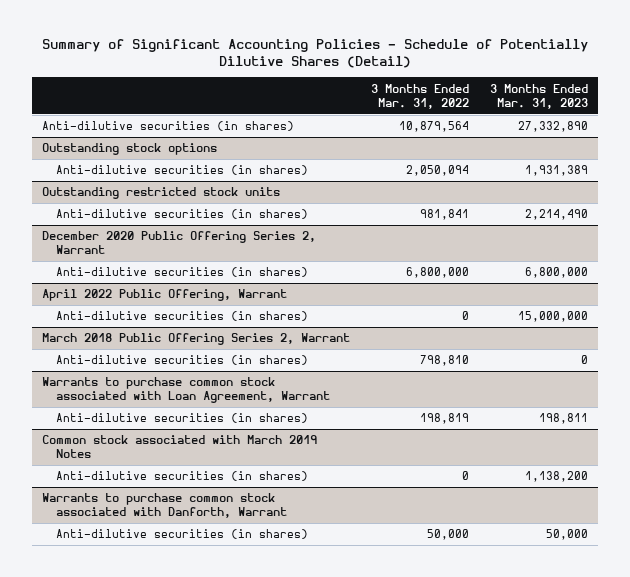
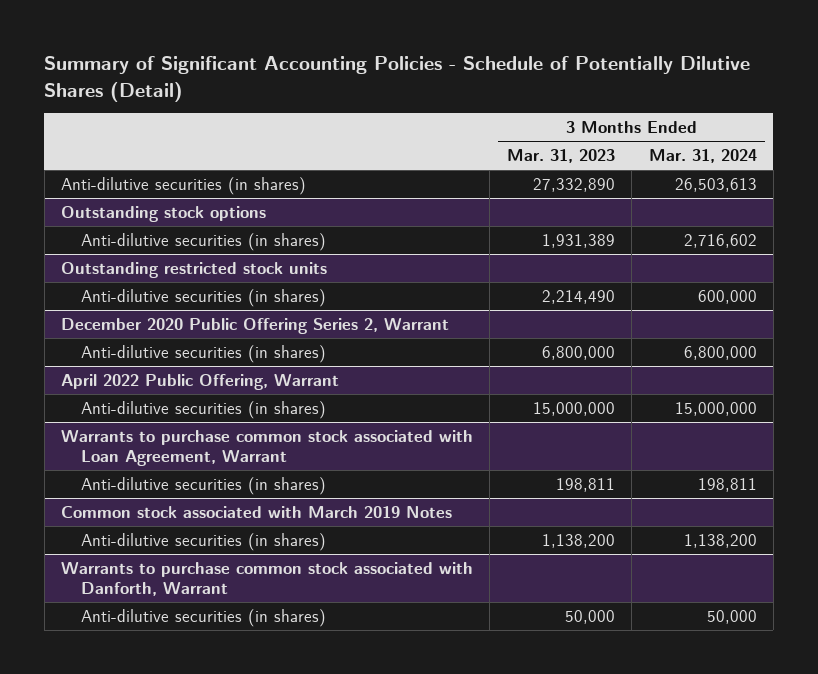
- | 3 Months Ended Mar. 31, 2022 | 3 Months Ended Mar. 31, 2023
+ | 3 Months Ended Mar. 31, 2023 | 3 Months Ended Mar. 31, 2024
- March 2018 Public Offering Series 2, Warrant
- Anti-dilutive securities (in shares) | 798,810 | 0

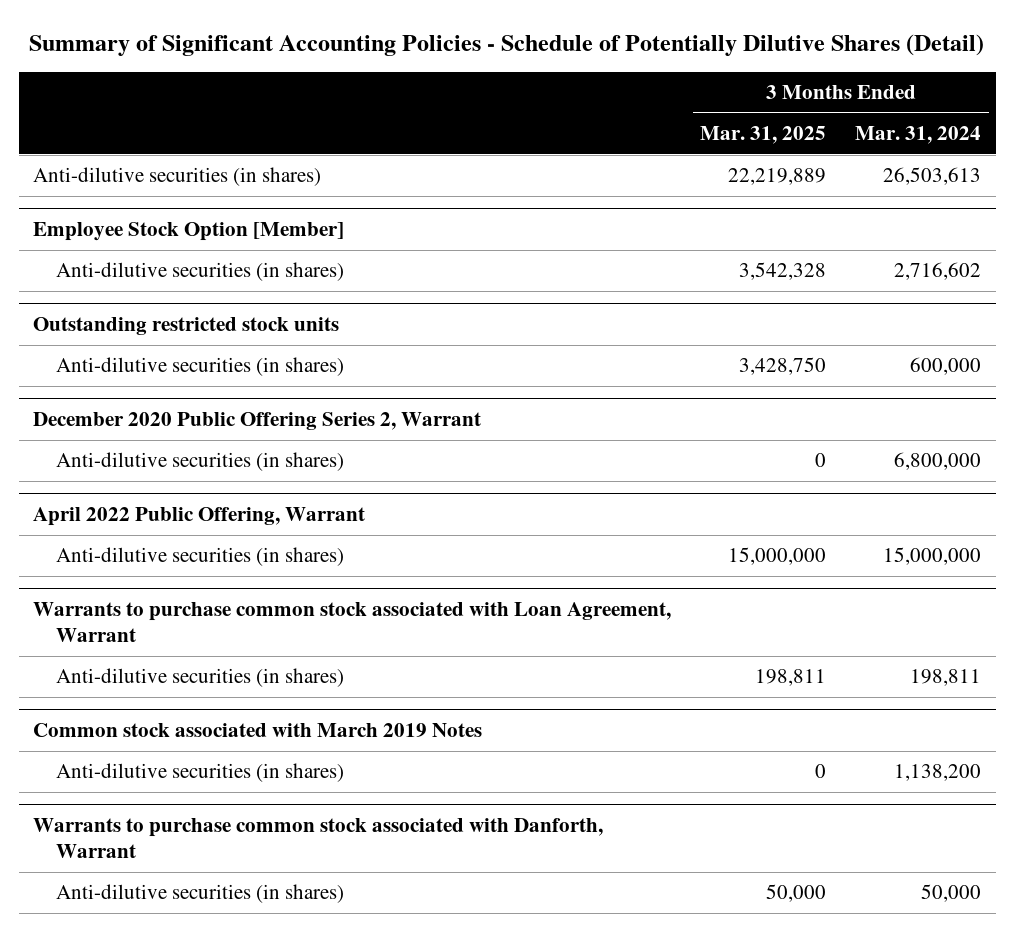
- | 3 Months Ended Mar. 31, 2023 | 3 Months Ended Mar. 31, 2024
+ | 3 Months Ended Mar. 31, 2025 | 3 Months Ended Mar. 31, 2024
- Outstanding stock options
+ Employee Stock Option [Member]

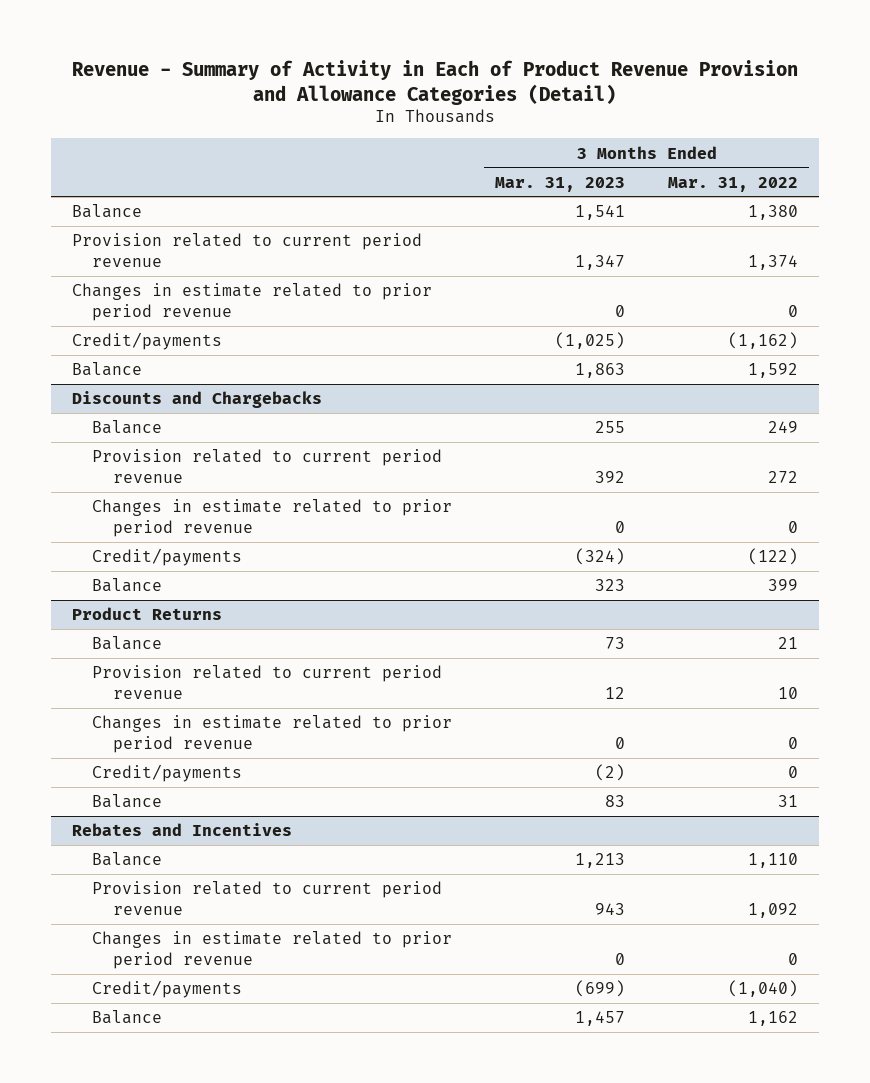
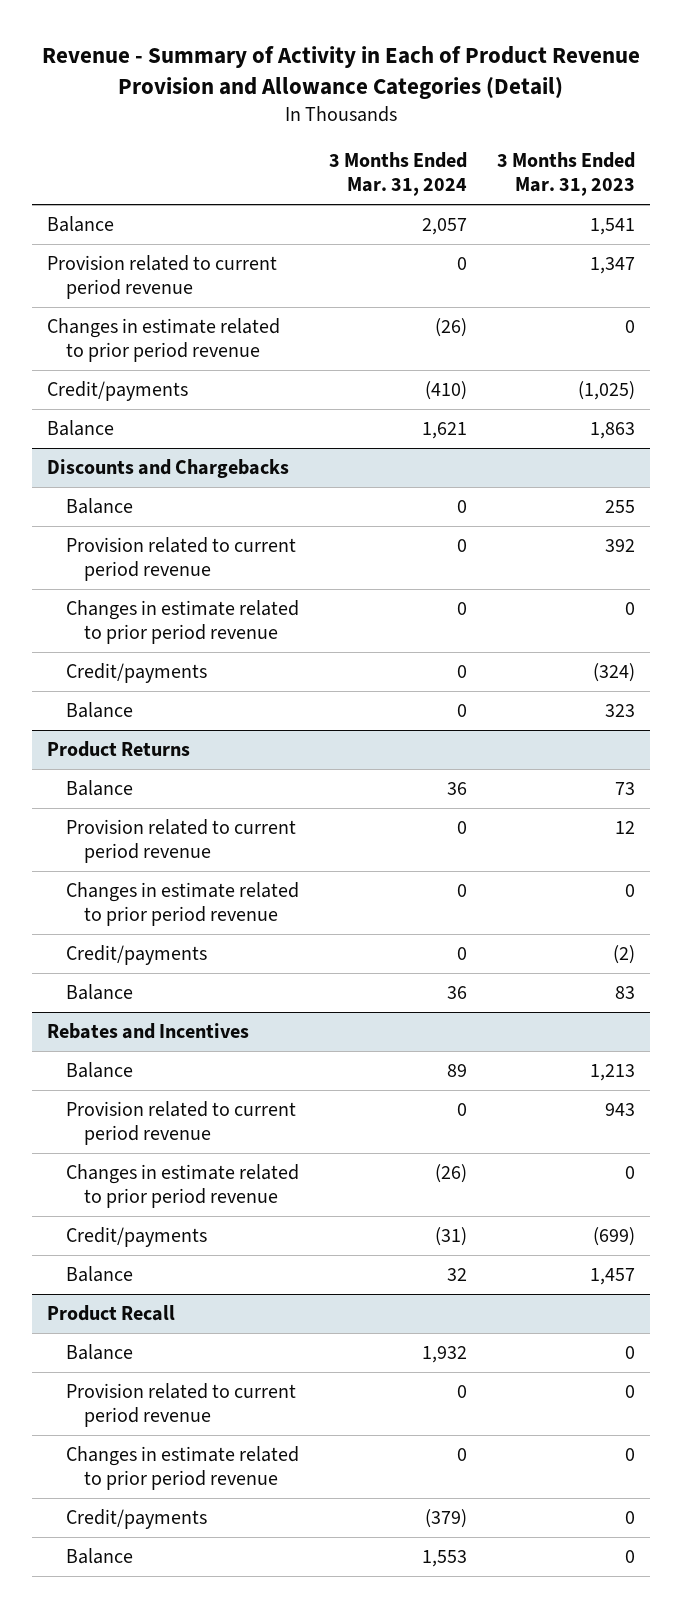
- | 3 Months Ended Mar. 31, 2023 | 3 Months Ended Mar. 31, 2022
+ | 3 Months Ended Mar. 31, 2024 | 3 Months Ended Mar. 31, 2023
+ Product Recall
+ Balance | 1,932 | 0
+ Provision related to current period revenue | 0 | 0
+ Changes in estimate related to prior period revenue | 0 | 0
+ Credit/payments | (379) | 0
+ Balance | 1,553 | 0

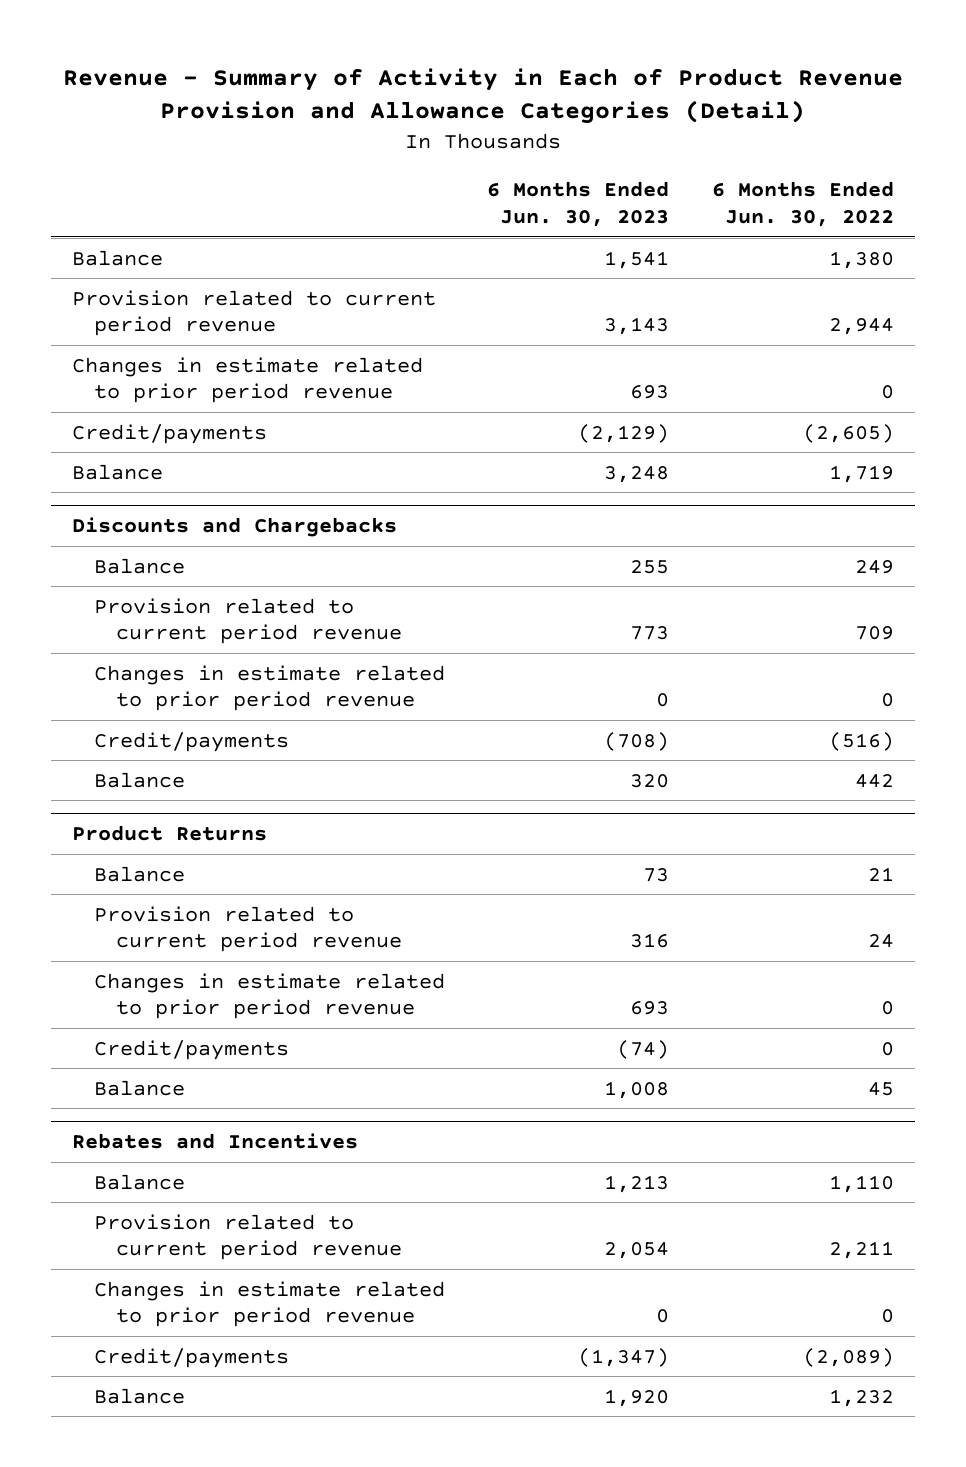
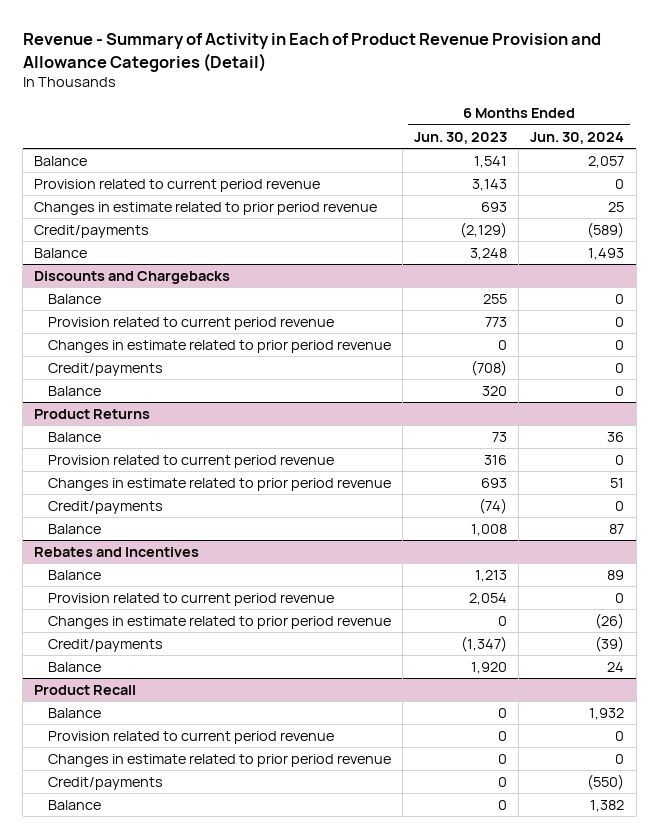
- | 6 Months Ended Jun. 30, 2023 | 6 Months Ended Jun. 30, 2022
+ | 6 Months Ended Jun. 30, 2023 | 6 Months Ended Jun. 30, 2024
+ Product Recall
+ Balance | 0 | 1,932
+ Provision related to current period revenue | 0 | 0
+ Changes in estimate related to prior period revenue | 0 | 0
+ Credit/payments | 0 | (550)
+ Balance | 0 | 1,382

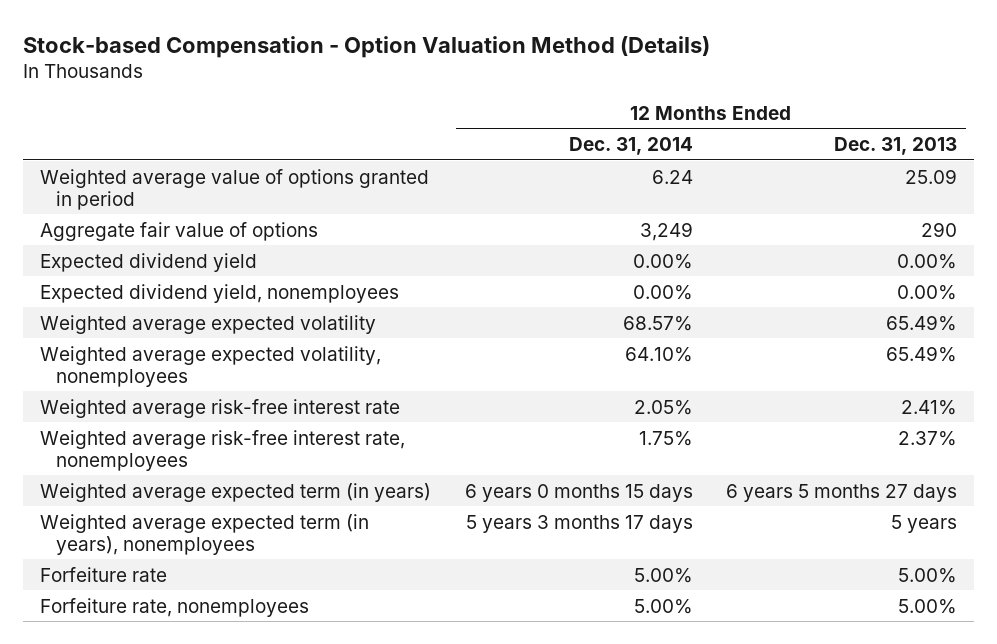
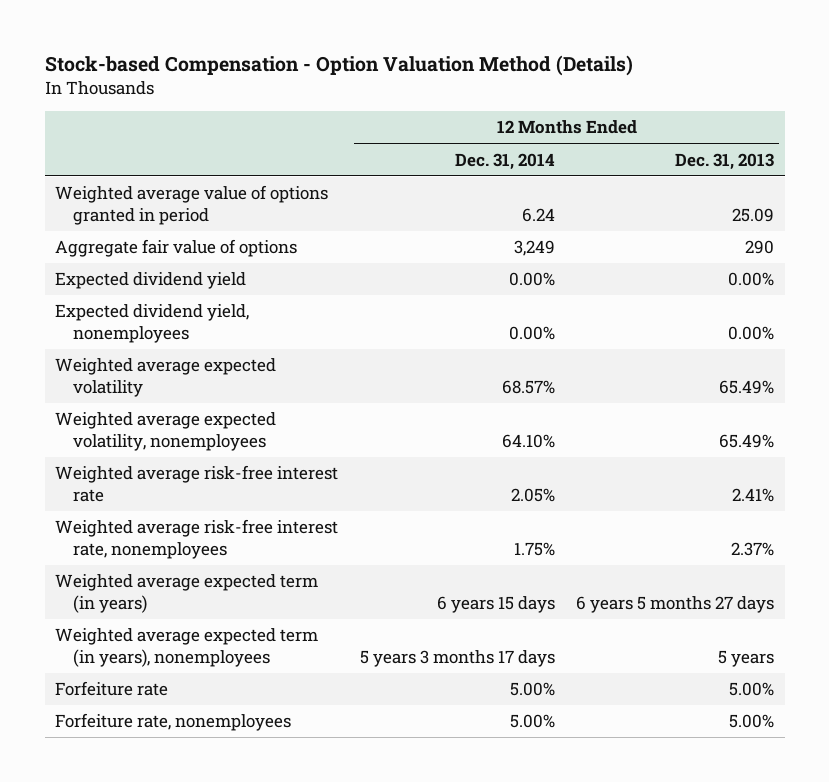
- Weighted average expected term (in years) | 6 years 0 months 15 days | 6 years 5 months 27 days
+ Weighted average expected term (in years) | 6 years 15 days | 6 years 5 months 27 days

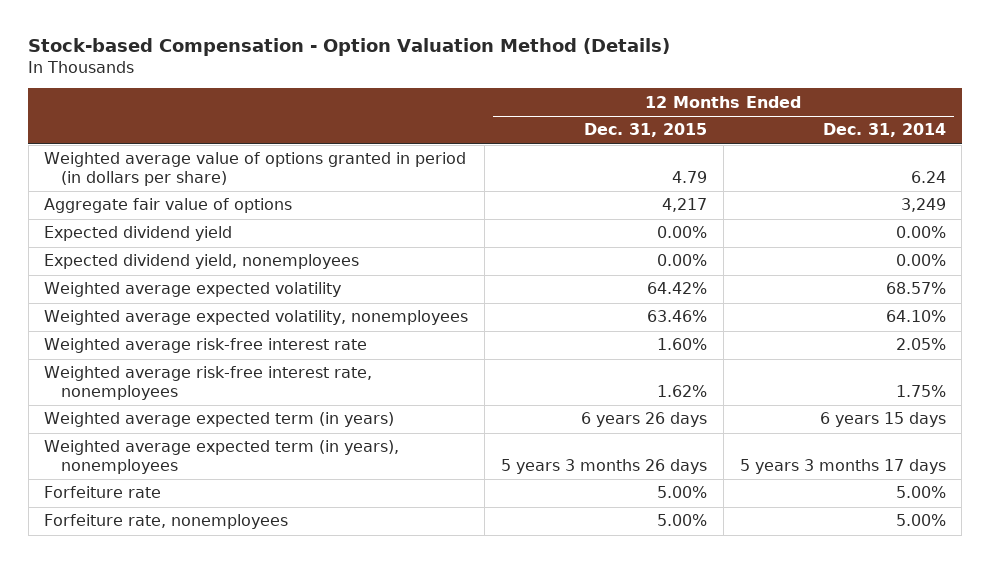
- | 12 Months Ended Dec. 31, 2014 | 12 Months Ended Dec. 31, 2013
+ | 12 Months Ended Dec. 31, 2015 | 12 Months Ended Dec. 31, 2014
- Weighted average value of options granted in period | 6.24 | 25.09
+ Weighted average value of options granted in period (in dollars per share) | 4.79 | 6.24

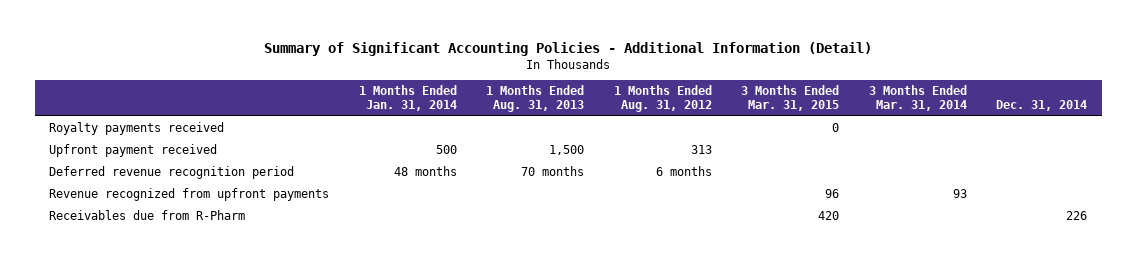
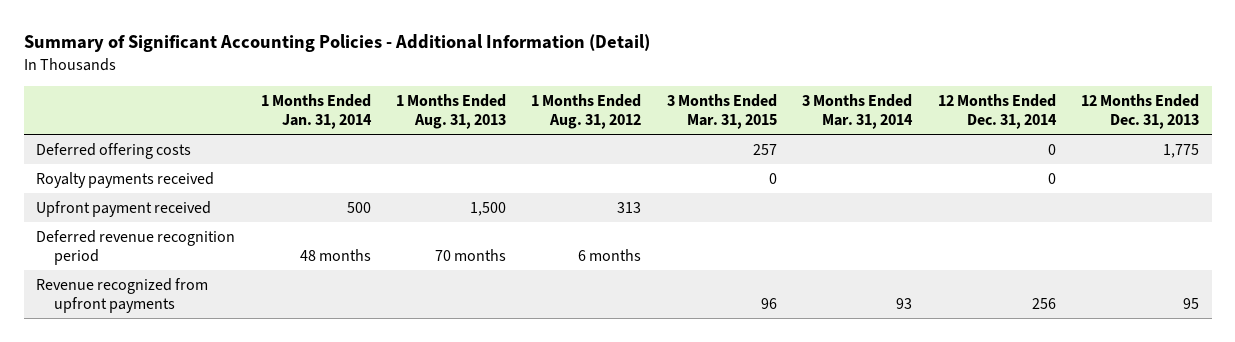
- | 1 Months Ended Jan. 31, 2014 | 1 Months Ended Aug. 31, 2013 | 1 Months Ended Aug. 31, 2012 | 3 Months Ended Mar. 31, 2015 | 3 Months Ended Mar. 31, 2014 | Dec. 31, 2014
+ | 1 Months Ended Jan. 31, 2014 | 1 Months Ended Aug. 31, 2013 | 1 Months Ended Aug. 31, 2012 | 3 Months Ended Mar. 31, 2015 | 3 Months Ended Mar. 31, 2014 | 12 Months Ended Dec. 31, 2014 | 12 Months Ended Dec. 31, 2013
+ Deferred offering costs | | | | 257 | | 0 | 1,775
- Receivables due from R-Pharm | | | | 420 | | 226

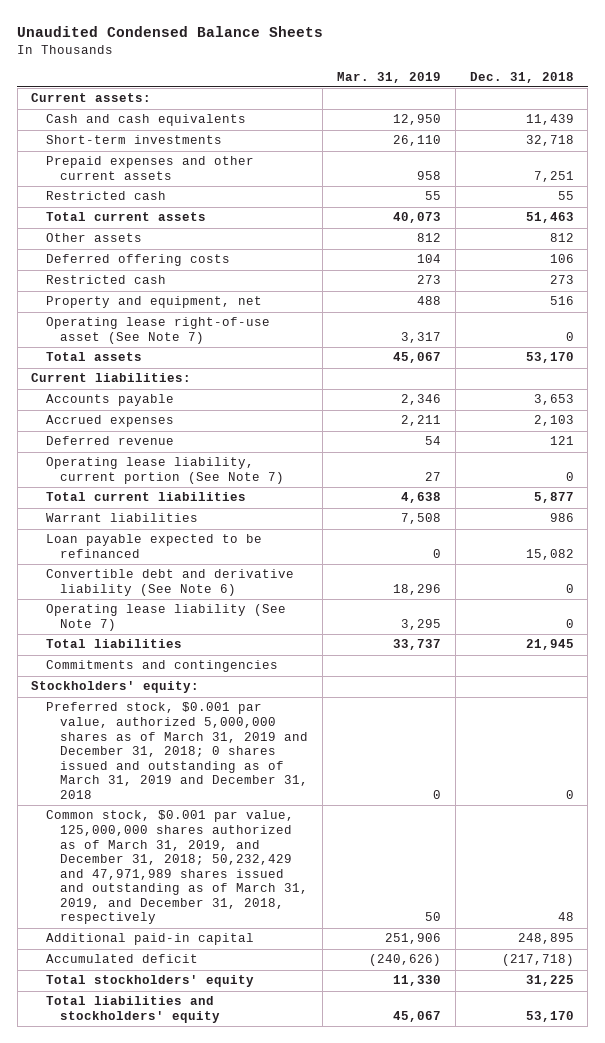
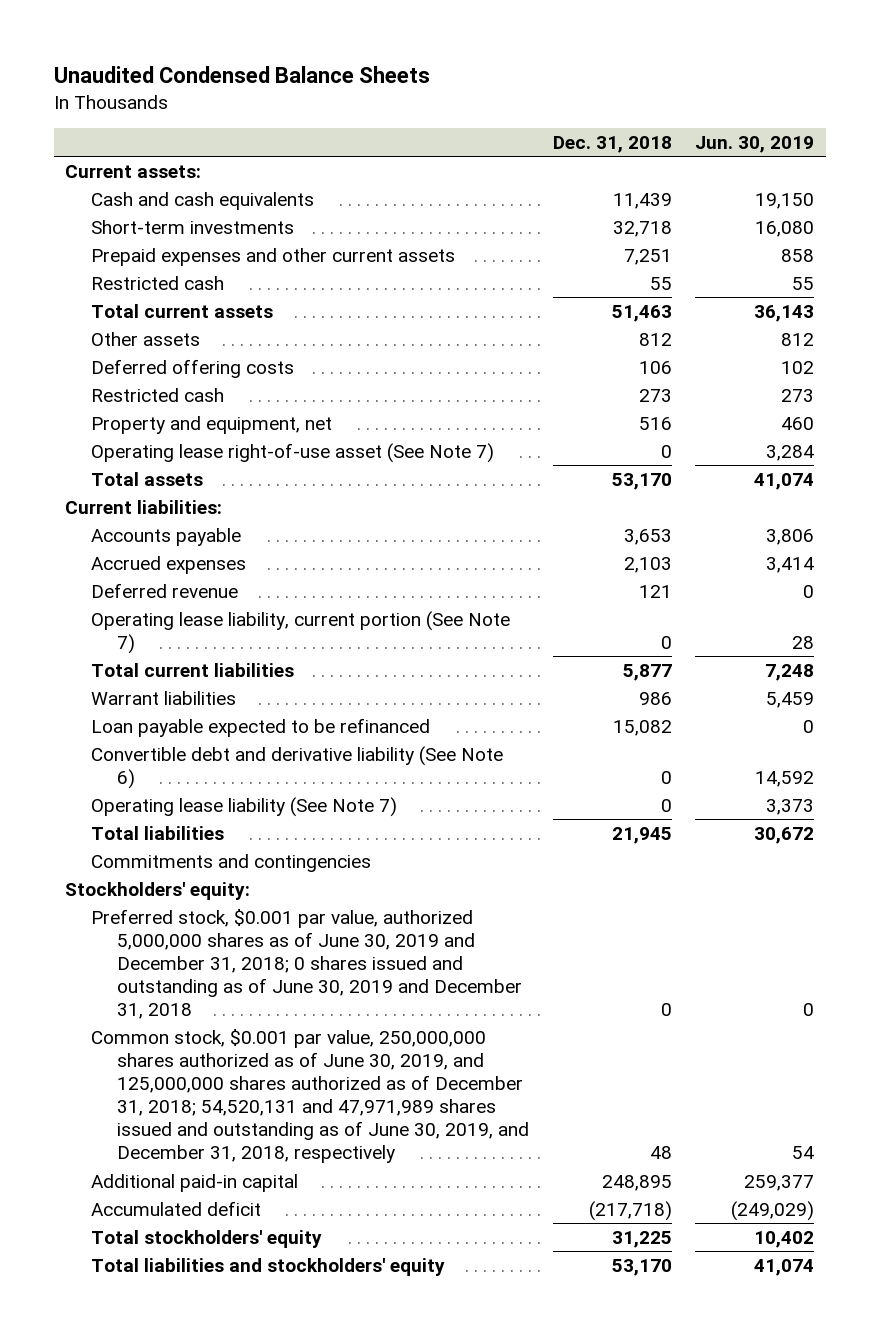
- | Mar. 31, 2019 | Dec. 31, 2018
+ | Dec. 31, 2018 | Jun. 30, 2019
- Preferred stock, $0.001 par value, authorized 5,000,000 shares as of March 31, 2019 and December 31, 2018; 0 shares issued and outstanding as of March 31, 2019 and December 31, 2018 | 0 | 0
- Common stock, $0.001 par value, 125,000,000 shares authorized as of March 31, 2019, and December 31, 2018; 50,232,429 and 47,971,989 shares issued and outstanding as of March 31, 2019, and December 31, 2018, respectively | 50 | 48
+ Preferred stock, $0.001 par value, authorized 5,000,000 shares as of June 30, 2019 and December 31, 2018; 0 shares issued and outstanding as of June 30, 2019 and December 31, 2018 | 0 | 0
+ Common stock, $0.001 par value, 250,000,000 shares authorized as of June 30, 2019, and 125,000,000 shares authorized as of December 31, 2018; 54,520,131 and 47,971,989 shares issued and outstanding as of June 30, 2019, and December 31, 2018, respectively | 48 | 54

